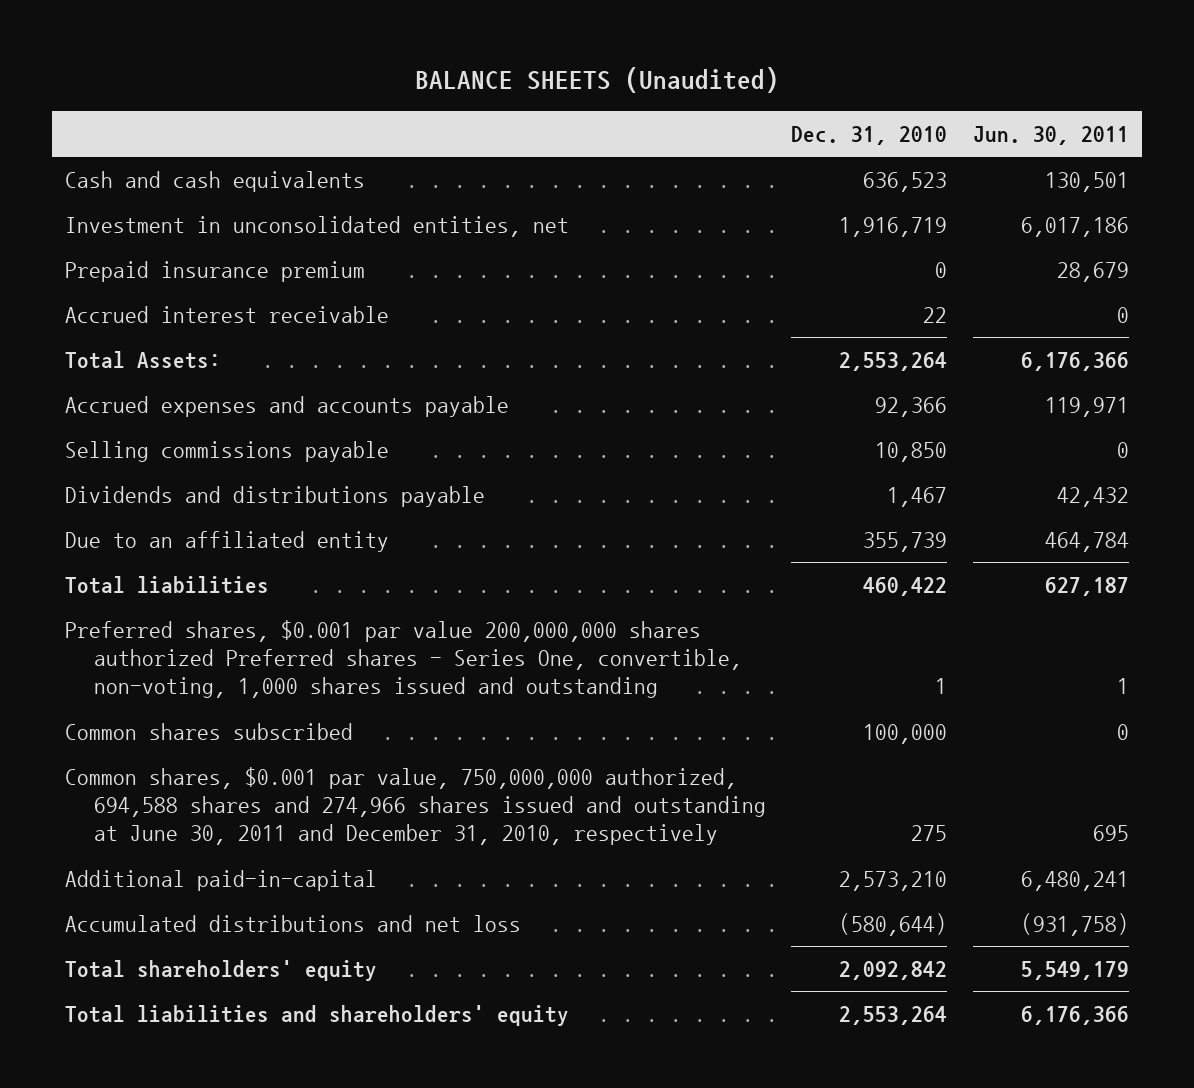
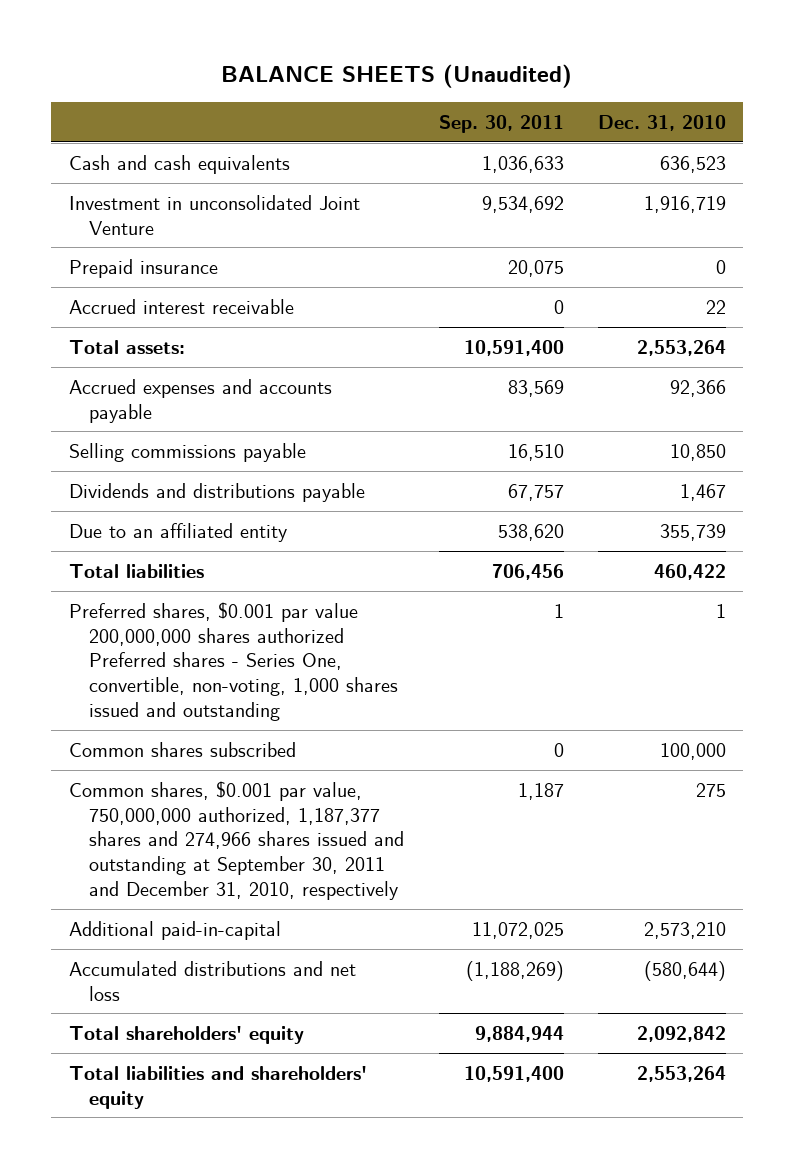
- | Dec. 31, 2010 | Jun. 30, 2011
+ | Sep. 30, 2011 | Dec. 31, 2010
- Investment in unconsolidated entities, net | 1,916,719 | 6,017,186
- Prepaid insurance premium | 0 | 28,679
+ Investment in unconsolidated Joint Venture | 9,534,692 | 1,916,719
+ Prepaid insurance | 20,075 | 0
- Total Assets: | 2,553,264 | 6,176,366
+ Total assets: | 10,591,400 | 2,553,264
- Common shares, $0.001 par value, 750,000,000 authorized, 694,588 shares and 274,966 shares issued and outstanding at June 30, 2011 and December 31, 2010, respectively | 275 | 695
+ Common shares, $0.001 par value, 750,000,000 authorized, 1,187,377 shares and 274,966 shares issued and outstanding at September 30, 2011 and December 31, 2010, respectively | 1,187 | 275

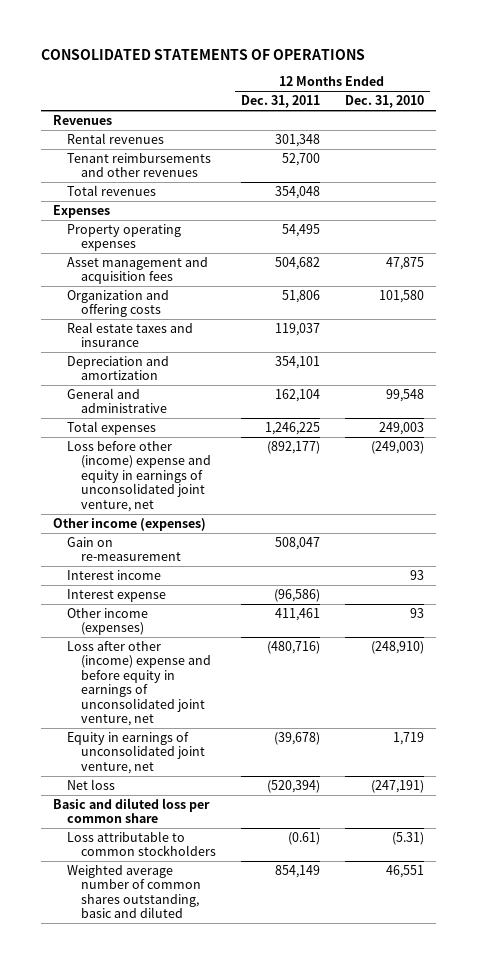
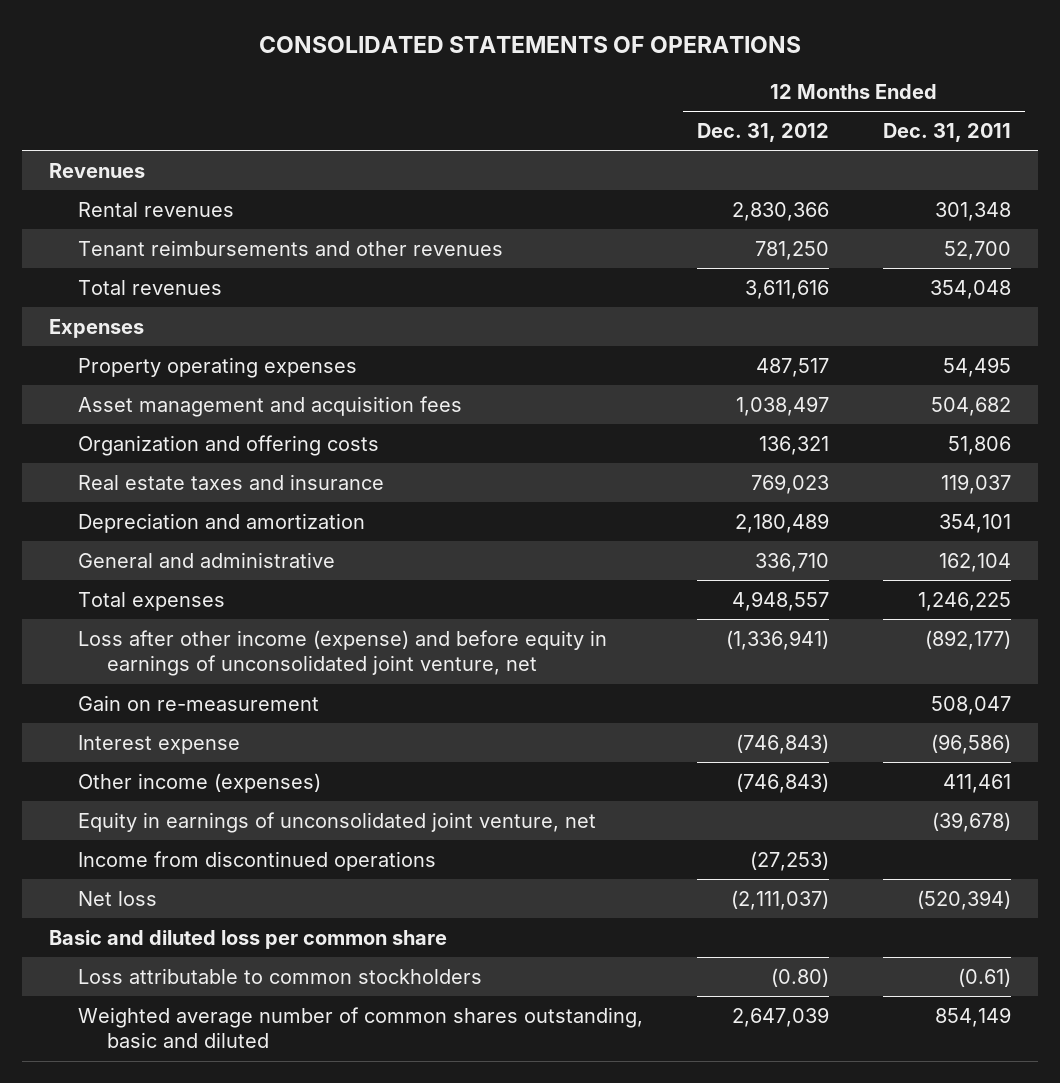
- | 12 Months Ended Dec. 31, 2011 | 12 Months Ended Dec. 31, 2010
+ | 12 Months Ended Dec. 31, 2012 | 12 Months Ended Dec. 31, 2011
- Loss before other (income) expense and equity in earnings of unconsolidated joint venture, net | (892,177) | (249,003)
- Other income (expenses)
+ Loss after other income (expense) and before equity in earnings of unconsolidated joint venture, net | (1,336,941) | (892,177)
- Interest income | | 93
- Loss after other (income) expense and before equity in earnings of unconsolidated joint venture, net | (480,716) | (248,910)
+ Income from discontinued operations | (27,253) |

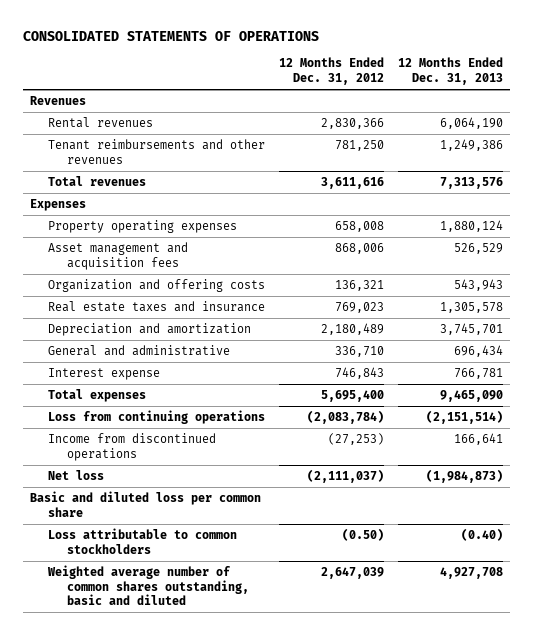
- | 12 Months Ended Dec. 31, 2012 | 12 Months Ended Dec. 31, 2011
+ | 12 Months Ended Dec. 31, 2012 | 12 Months Ended Dec. 31, 2013
- Property operating expenses | 487,517 | 54,495
- Asset management and acquisition fees | 1,038,497 | 504,682
+ Property operating expenses | 658,008 | 1,880,124
+ Asset management and acquisition fees | 868,006 | 526,529
- Total expenses | 4,948,557 | 1,246,225
- Loss after other income (expense) and before equity in earnings of unconsolidated joint venture, net | (1,336,941) | (892,177)
- Gain on re-measurement | | 508,047
- Interest expense | (746,843) | (96,586)
- Other income (expenses) | (746,843) | 411,461
- Equity in earnings of unconsolidated joint venture, net | | (39,678)
+ Interest expense | 746,843 | 766,781
+ Total expenses | 5,695,400 | 9,465,090
+ Loss from continuing operations | (2,083,784) | (2,151,514)
- Loss attributable to common stockholders | (0.80) | (0.61)
+ Loss attributable to common stockholders | (0.50) | (0.40)

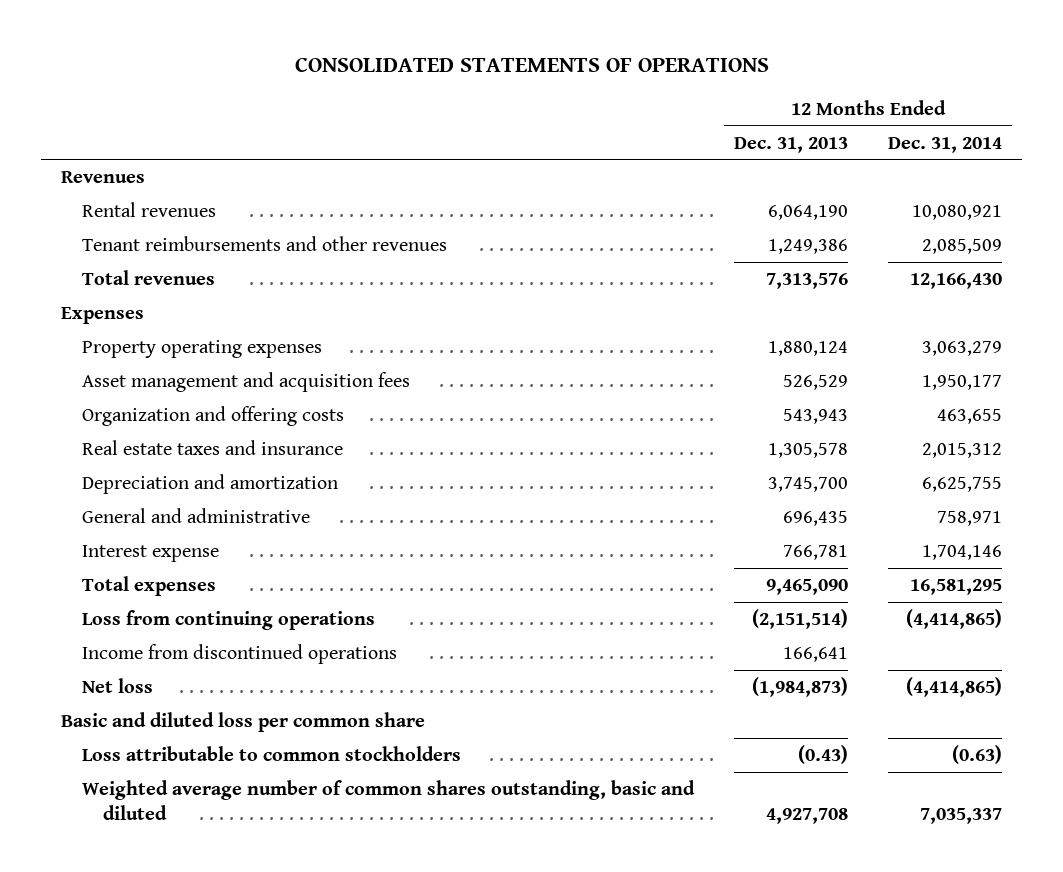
- | 12 Months Ended Dec. 31, 2012 | 12 Months Ended Dec. 31, 2013
+ | 12 Months Ended Dec. 31, 2013 | 12 Months Ended Dec. 31, 2014
- Depreciation and amortization | 2,180,489 | 3,745,701
- General and administrative | 336,710 | 696,434
+ Depreciation and amortization | 3,745,700 | 6,625,755
+ General and administrative | 696,435 | 758,971
- Loss attributable to common stockholders | (0.50) | (0.40)
+ Loss attributable to common stockholders | (0.43) | (0.63)

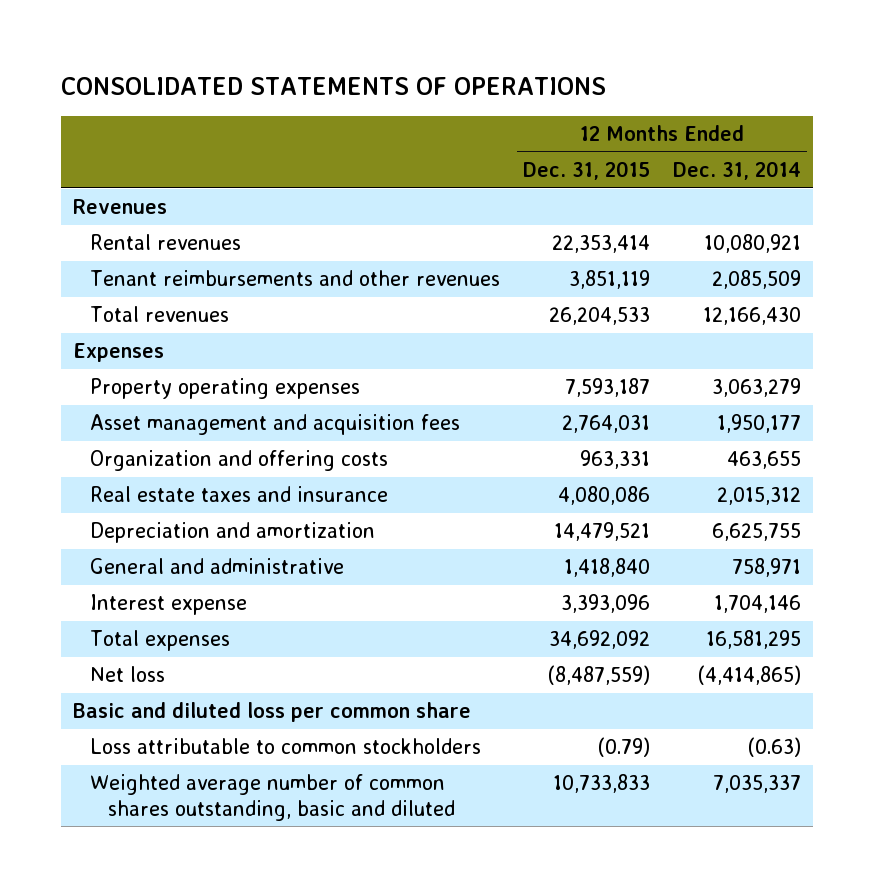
- | 12 Months Ended Dec. 31, 2013 | 12 Months Ended Dec. 31, 2014
+ | 12 Months Ended Dec. 31, 2015 | 12 Months Ended Dec. 31, 2014
- Loss from continuing operations | (2,151,514) | (4,414,865)
- Income from discontinued operations | 166,641 |

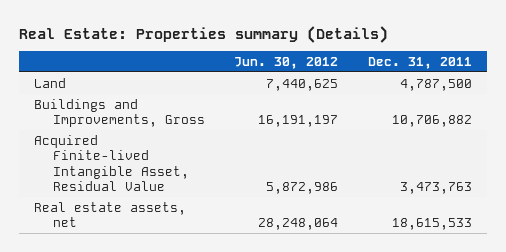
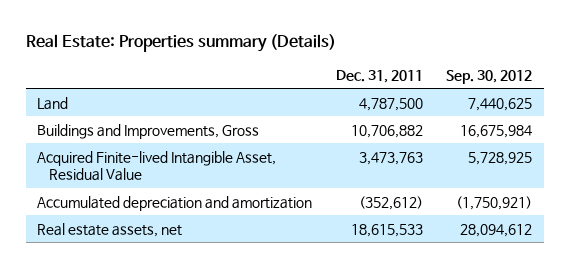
- | Jun. 30, 2012 | Dec. 31, 2011
+ | Dec. 31, 2011 | Sep. 30, 2012
+ Accumulated depreciation and amortization | (352,612) | (1,750,921)

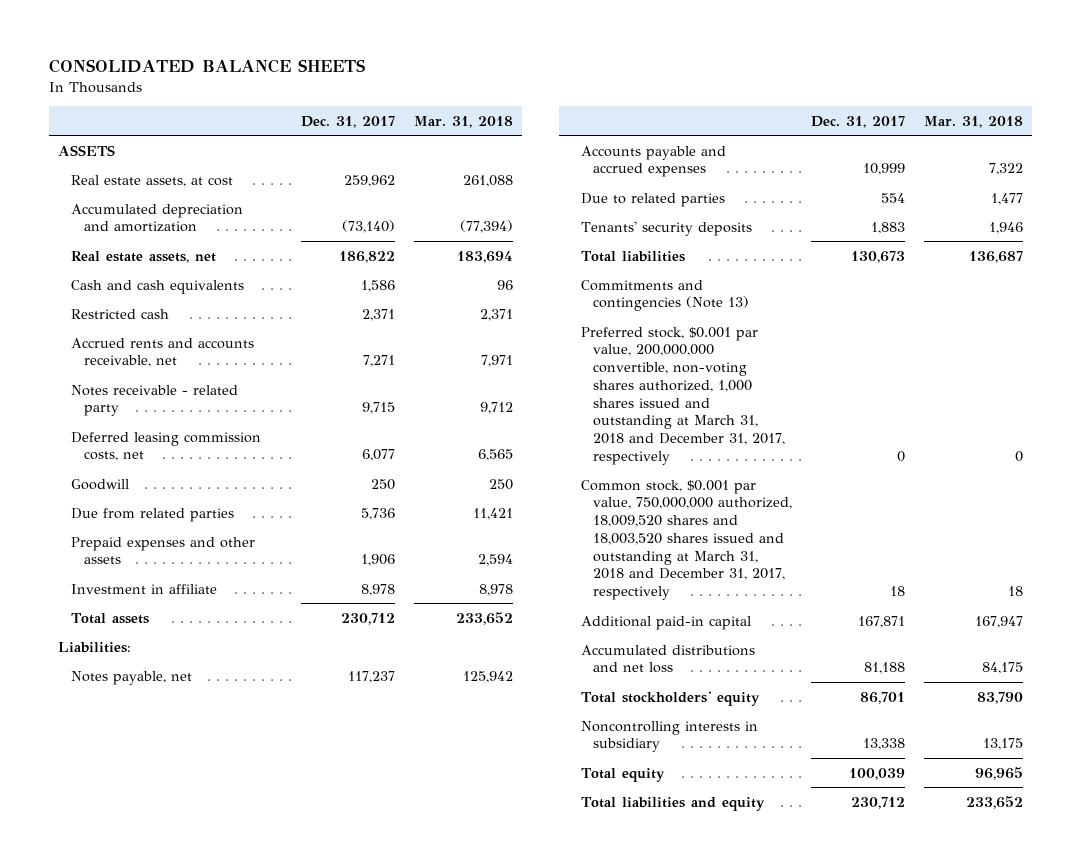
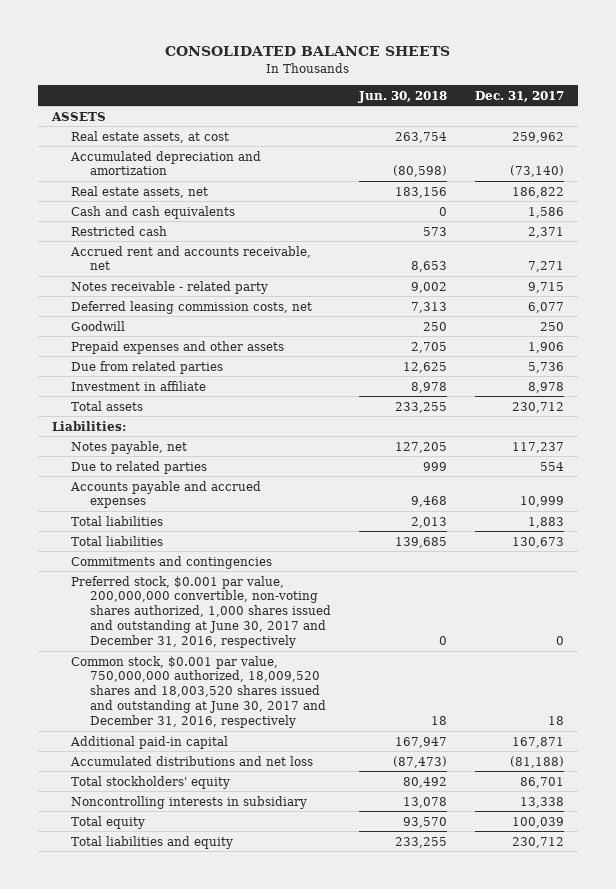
- | Dec. 31, 2017 | Mar. 31, 2018
+ | Jun. 30, 2018 | Dec. 31, 2017
- Accrued rents and accounts receivable, net | 7,271 | 7,971
+ Accrued rent and accounts receivable, net | 8,653 | 7,271
moved down: Due from related parties | 12,625 | 5,736
- Tenants' security deposits | 1,883 | 1,946
moved down: Accounts payable and accrued expenses | 9,468 | 10,999
+ Total liabilities | 2,013 | 1,883
- Commitments and contingencies (Note 13)
- Preferred stock, $0.001 par value, 200,000,000 convertible, non-voting shares authorized, 1,000 shares issued and outstanding at March 31, 2018 and December 31, 2017, respectively | 0 | 0
- Common stock, $0.001 par value, 750,000,000 authorized, 18,009,520 shares and 18,003,520 shares issued and outstanding at March 31, 2018 and December 31, 2017, respectively | 18 | 18
+ Commitments and contingencies
+ Preferred stock, $0.001 par value, 200,000,000 convertible, non-voting shares authorized, 1,000 shares issued and outstanding at June 30, 2017 and December 31, 2016, respectively | 0 | 0
+ Common stock, $0.001 par value, 750,000,000 authorized, 18,009,520 shares and 18,003,520 shares issued and outstanding at June 30, 2017 and December 31, 2016, respectively | 18 | 18
- Accumulated distributions and net loss | 81,188 | 84,175
+ Accumulated distributions and net loss | (87,473) | (81,188)

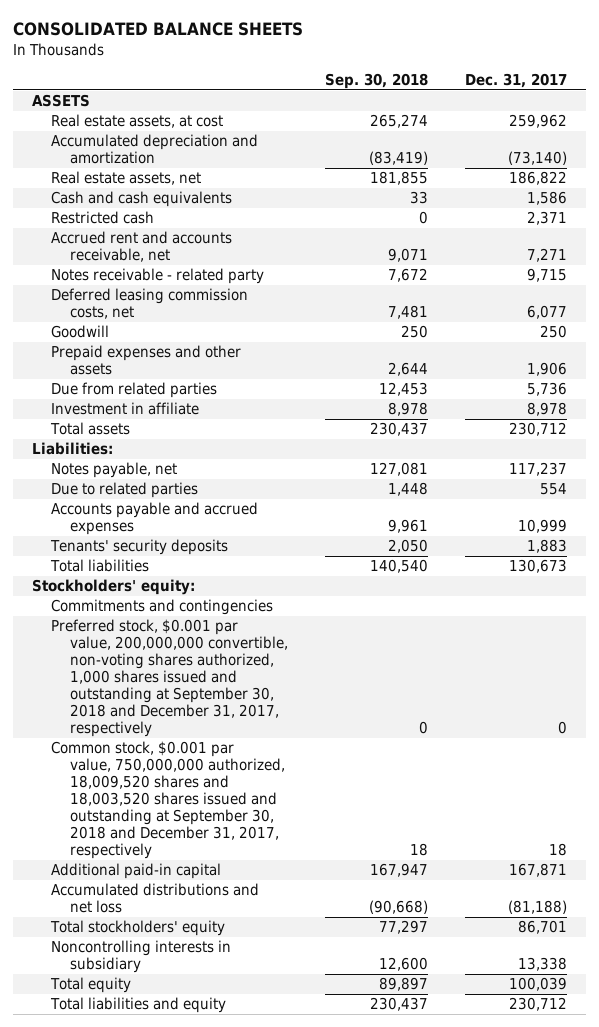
- | Jun. 30, 2018 | Dec. 31, 2017
+ | Sep. 30, 2018 | Dec. 31, 2017
- Total liabilities | 2,013 | 1,883
+ Tenants' security deposits | 2,050 | 1,883
+ Stockholders' equity:
- Preferred stock, $0.001 par value, 200,000,000 convertible, non-voting shares authorized, 1,000 shares issued and outstanding at June 30, 2017 and December 31, 2016, respectively | 0 | 0
- Common stock, $0.001 par value, 750,000,000 authorized, 18,009,520 shares and 18,003,520 shares issued and outstanding at June 30, 2017 and December 31, 2016, respectively | 18 | 18
+ Preferred stock, $0.001 par value, 200,000,000 convertible, non-voting shares authorized, 1,000 shares issued and outstanding at September 30, 2018 and December 31, 2017, respectively | 0 | 0
+ Common stock, $0.001 par value, 750,000,000 authorized, 18,009,520 shares and 18,003,520 shares issued and outstanding at September 30, 2018 and December 31, 2017, respectively | 18 | 18

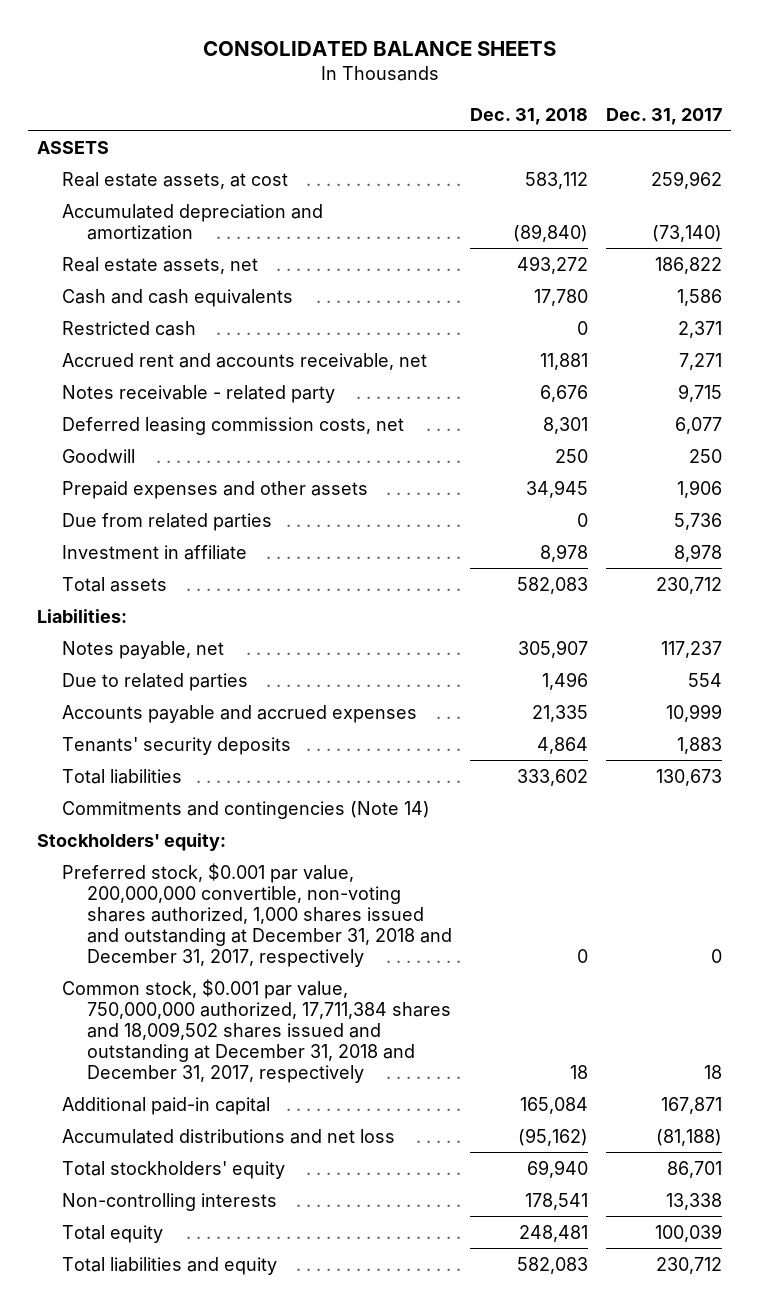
- | Sep. 30, 2018 | Dec. 31, 2017
+ | Dec. 31, 2018 | Dec. 31, 2017
+ Commitments and contingencies (Note 14)
- Commitments and contingencies
- Preferred stock, $0.001 par value, 200,000,000 convertible, non-voting shares authorized, 1,000 shares issued and outstanding at September 30, 2018 and December 31, 2017, respectively | 0 | 0
- Common stock, $0.001 par value, 750,000,000 authorized, 18,009,520 shares and 18,003,520 shares issued and outstanding at September 30, 2018 and December 31, 2017, respectively | 18 | 18
+ Preferred stock, $0.001 par value, 200,000,000 convertible, non-voting shares authorized, 1,000 shares issued and outstanding at December 31, 2018 and December 31, 2017, respectively | 0 | 0
+ Common stock, $0.001 par value, 750,000,000 authorized, 17,711,384 shares and 18,009,502 shares issued and outstanding at December 31, 2018 and December 31, 2017, respectively | 18 | 18
- Noncontrolling interests in subsidiary | 12,600 | 13,338
+ Non-controlling interests | 178,541 | 13,338

